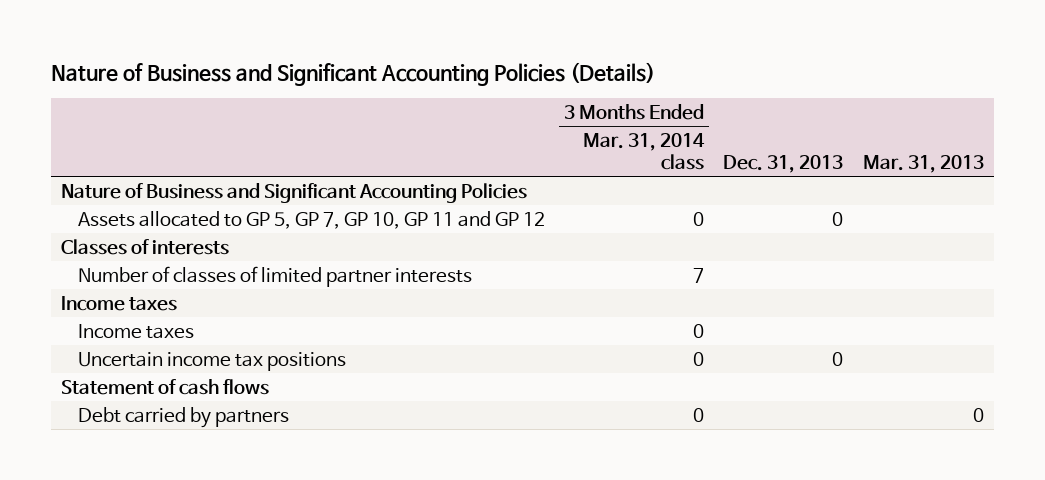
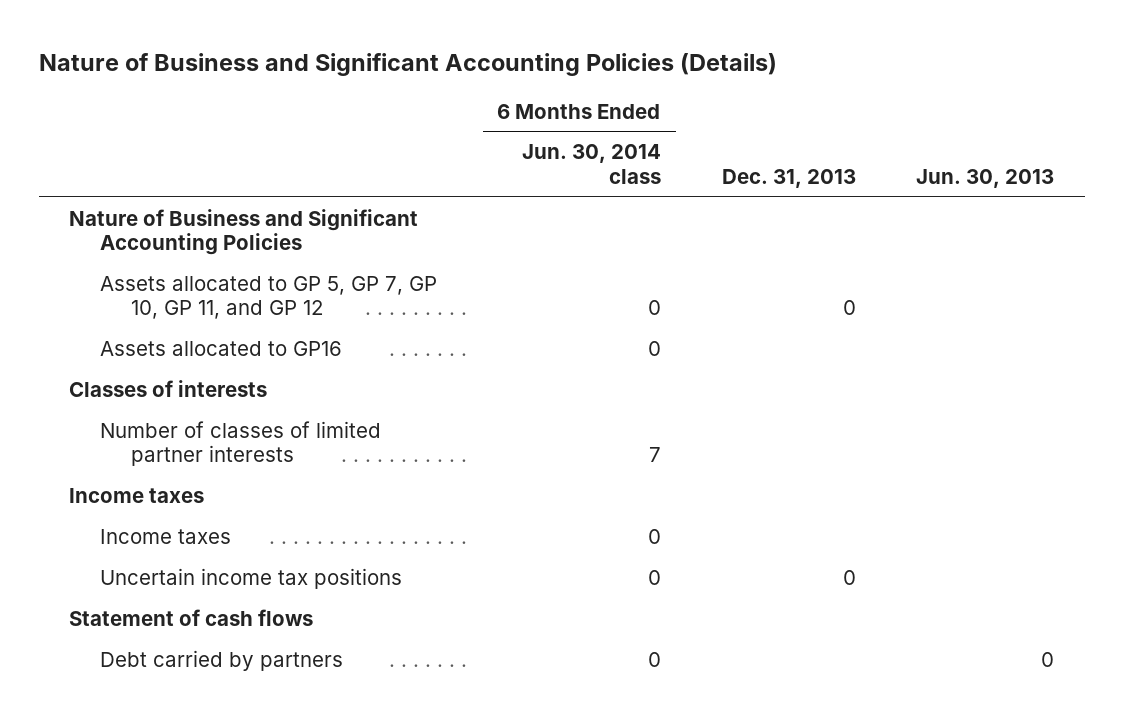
- | 3 Months Ended Mar. 31, 2014 class | Dec. 31, 2013 | Mar. 31, 2013
+ | 6 Months Ended Jun. 30, 2014 class | Dec. 31, 2013 | Jun. 30, 2013
- Assets allocated to GP 5, GP 7, GP 10, GP 11 and GP 12 | 0 | 0 |
+ Assets allocated to GP 5, GP 7, GP 10, GP 11, and GP 12 | 0 | 0 |
+ Assets allocated to GP16 | 0 | |

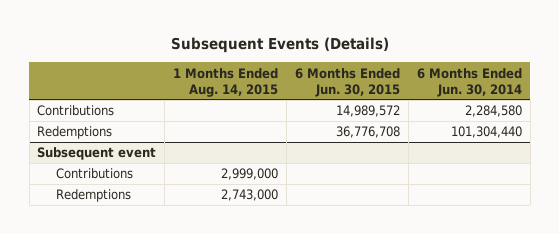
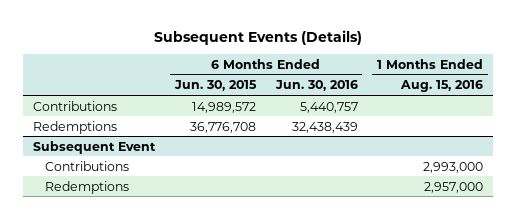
- | 1 Months Ended Aug. 14, 2015 | 6 Months Ended Jun. 30, 2015 | 6 Months Ended Jun. 30, 2014
+ | 6 Months Ended Jun. 30, 2015 | 6 Months Ended Jun. 30, 2016 | 1 Months Ended Aug. 15, 2016
- Subsequent event
+ Subsequent Event

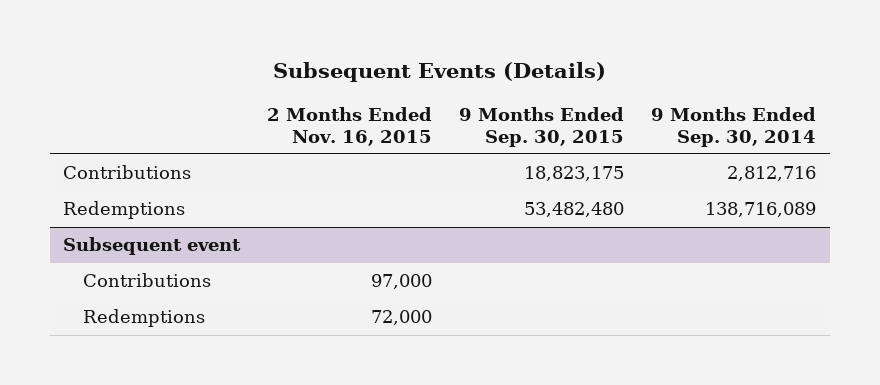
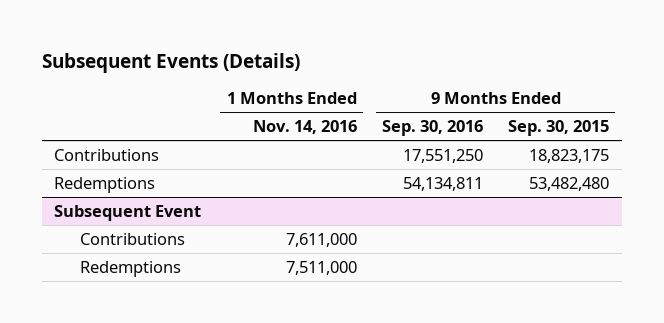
- | 2 Months Ended Nov. 16, 2015 | 9 Months Ended Sep. 30, 2015 | 9 Months Ended Sep. 30, 2014
+ | 1 Months Ended Nov. 14, 2016 | 9 Months Ended Sep. 30, 2016 | 9 Months Ended Sep. 30, 2015
- Subsequent event
+ Subsequent Event

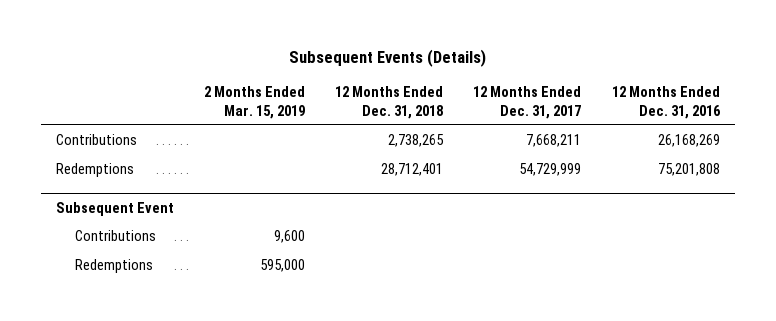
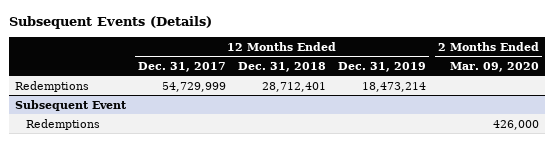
- | 2 Months Ended Mar. 15, 2019 | 12 Months Ended Dec. 31, 2018 | 12 Months Ended Dec. 31, 2017 | 12 Months Ended Dec. 31, 2016
+ | 12 Months Ended Dec. 31, 2017 | 12 Months Ended Dec. 31, 2018 | 12 Months Ended Dec. 31, 2019 | 2 Months Ended Mar. 09, 2020
- Contributions | | 2,738,265 | 7,668,211 | 26,168,269
@ Subsequent Event
- Contributions | 9,600 | | |

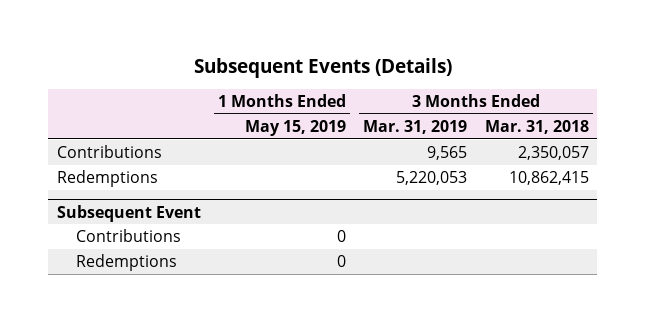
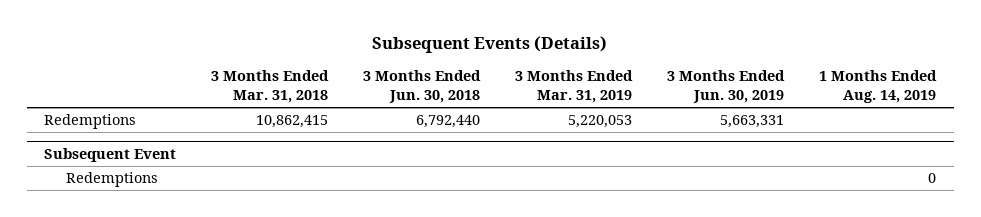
- | 1 Months Ended May 15, 2019 | 3 Months Ended Mar. 31, 2019 | 3 Months Ended Mar. 31, 2018
+ | 3 Months Ended Mar. 31, 2018 | 3 Months Ended Jun. 30, 2018 | 3 Months Ended Mar. 31, 2019 | 3 Months Ended Jun. 30, 2019 | 1 Months Ended Aug. 14, 2019
- Contributions | | 9,565 | 2,350,057
@ Subsequent Event
- Contributions | 0 | |

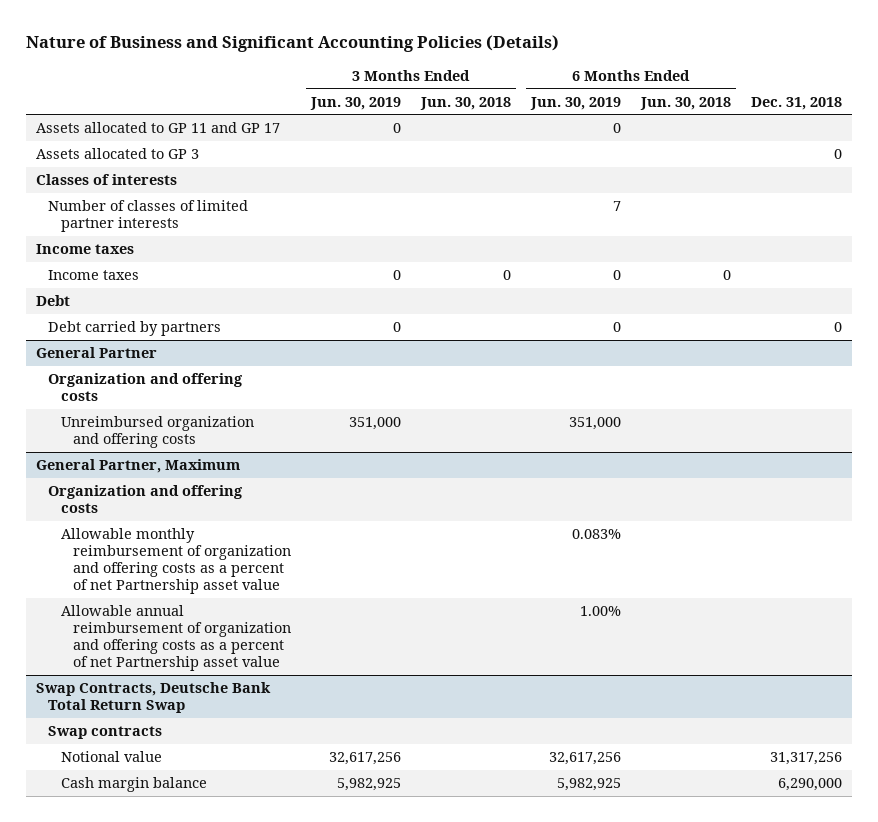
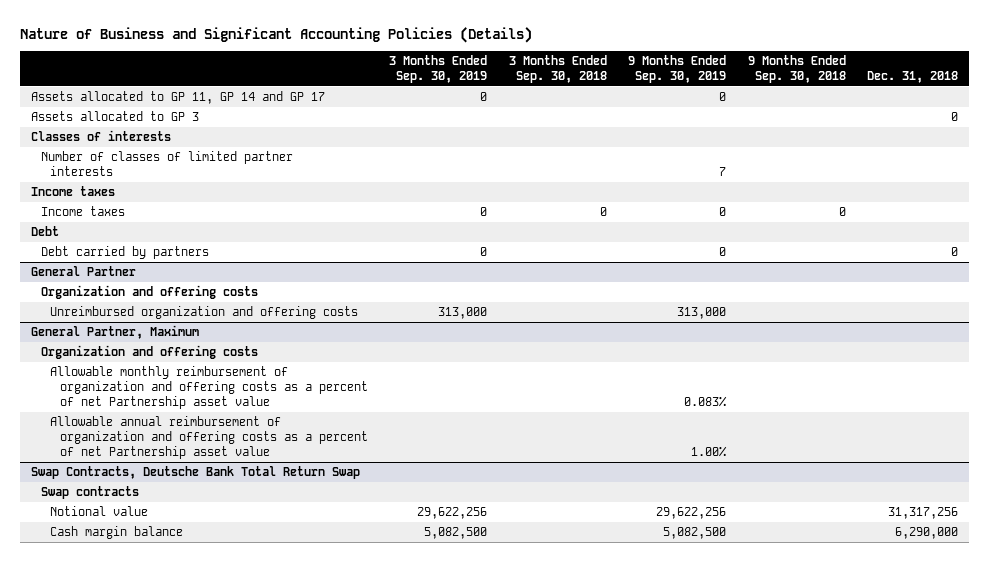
- | 3 Months Ended Jun. 30, 2019 | 3 Months Ended Jun. 30, 2018 | 6 Months Ended Jun. 30, 2019 | 6 Months Ended Jun. 30, 2018 | Dec. 31, 2018
+ | 3 Months Ended Sep. 30, 2019 | 3 Months Ended Sep. 30, 2018 | 9 Months Ended Sep. 30, 2019 | 9 Months Ended Sep. 30, 2018 | Dec. 31, 2018
- Assets allocated to GP 11 and GP 17 | 0 | | 0 | |
+ Assets allocated to GP 11, GP 14 and GP 17 | 0 | | 0 | |

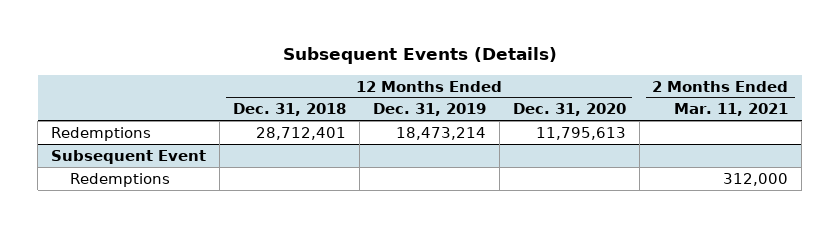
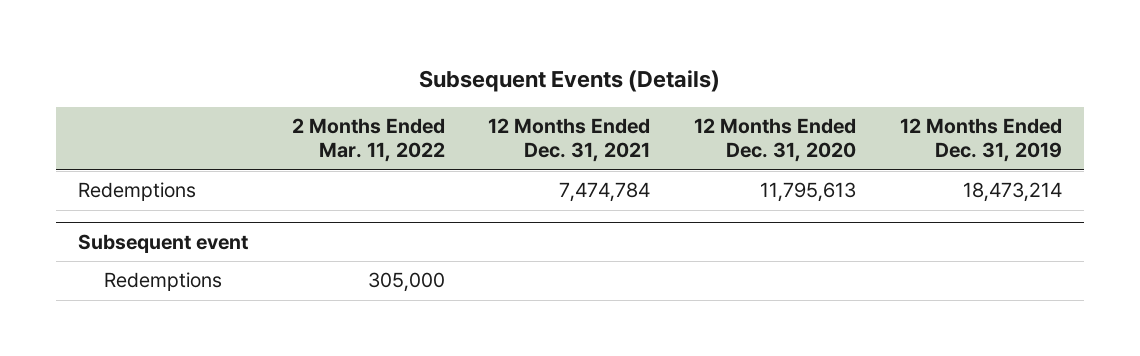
- | 12 Months Ended Dec. 31, 2018 | 12 Months Ended Dec. 31, 2019 | 12 Months Ended Dec. 31, 2020 | 2 Months Ended Mar. 11, 2021
+ | 2 Months Ended Mar. 11, 2022 | 12 Months Ended Dec. 31, 2021 | 12 Months Ended Dec. 31, 2020 | 12 Months Ended Dec. 31, 2019
- Subsequent Event
+ Subsequent event

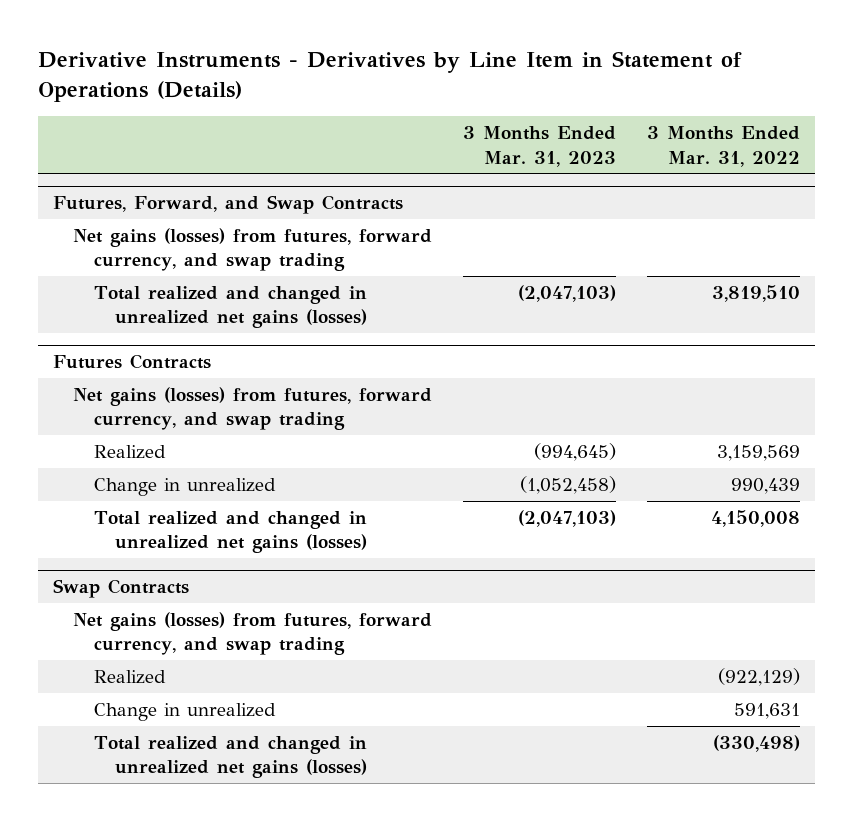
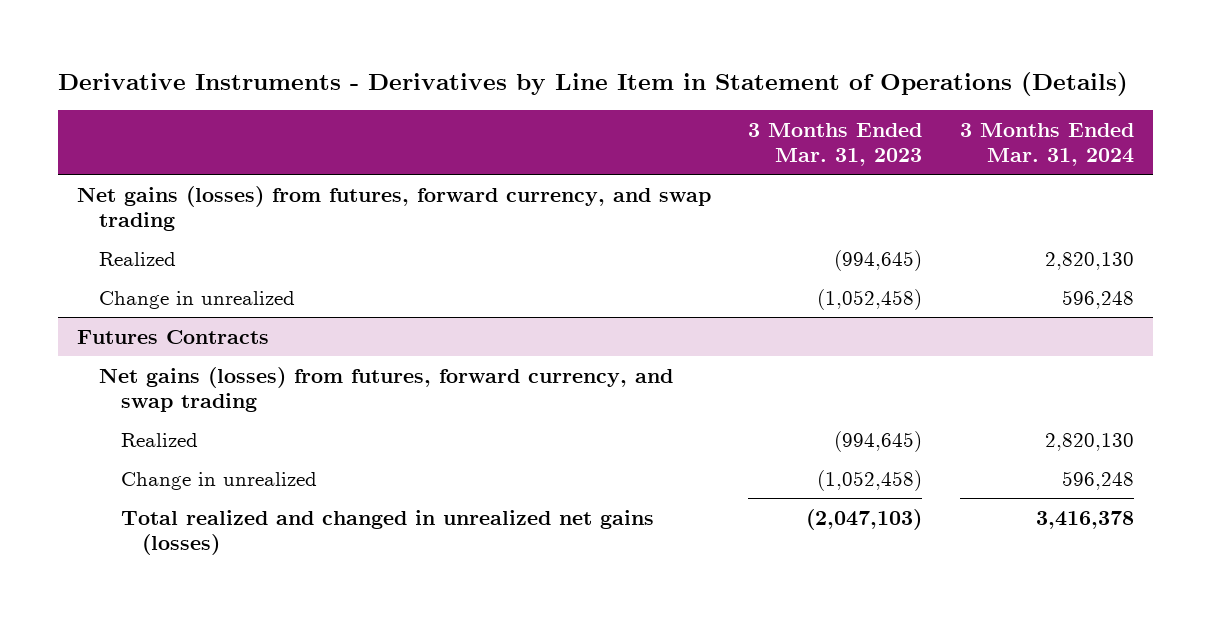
- | 3 Months Ended Mar. 31, 2023 | 3 Months Ended Mar. 31, 2022
+ | 3 Months Ended Mar. 31, 2023 | 3 Months Ended Mar. 31, 2024
- Futures, Forward, and Swap Contracts
- Net gains (losses) from futures, forward currency, and swap trading
- Total realized and changed in unrealized net gains (losses) | (2,047,103) | 3,819,510
+ Net gains (losses) from futures, forward currency, and swap trading
+ Realized | (994,645) | 2,820,130
+ Change in unrealized | (1,052,458) | 596,248
- Swap Contracts
- Net gains (losses) from futures, forward currency, and swap trading
- Realized | | (922,129)
- Change in unrealized | | 591,631
- Total realized and changed in unrealized net gains (losses) | | (330,498)

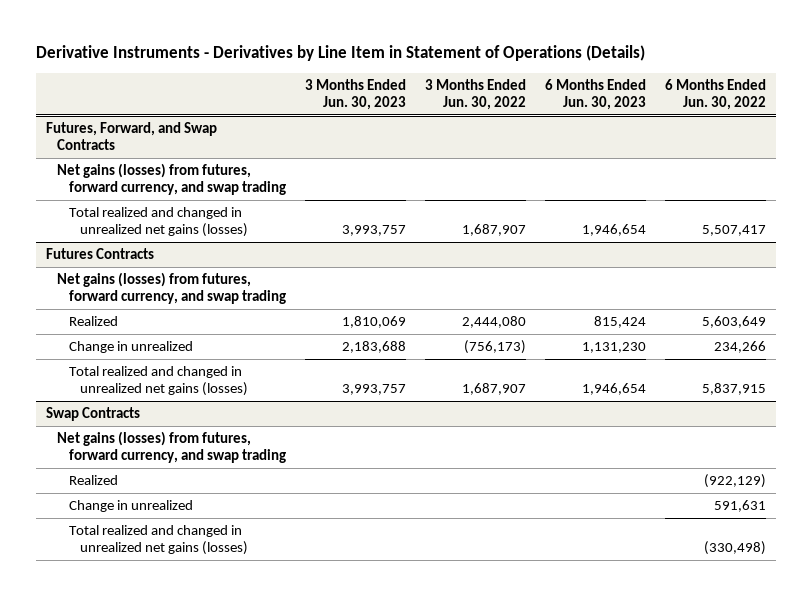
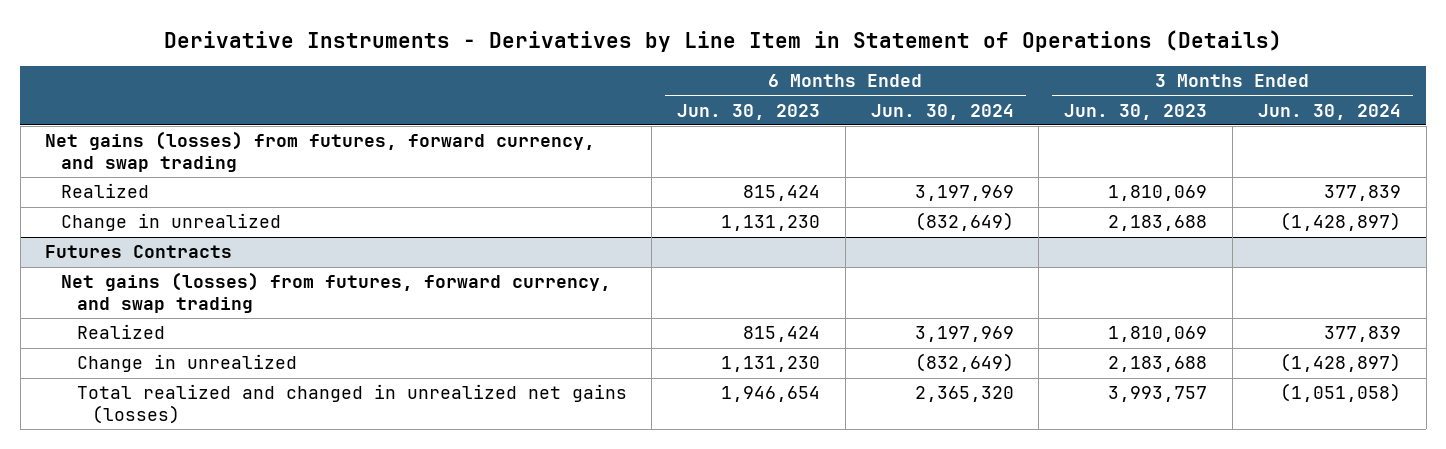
- | 3 Months Ended Jun. 30, 2023 | 3 Months Ended Jun. 30, 2022 | 6 Months Ended Jun. 30, 2023 | 6 Months Ended Jun. 30, 2022
+ | 6 Months Ended Jun. 30, 2023 | 6 Months Ended Jun. 30, 2024 | 3 Months Ended Jun. 30, 2023 | 3 Months Ended Jun. 30, 2024
- Futures, Forward, and Swap Contracts
- Net gains (losses) from futures, forward currency, and swap trading
- Total realized and changed in unrealized net gains (losses) | 3,993,757 | 1,687,907 | 1,946,654 | 5,507,417
+ Net gains (losses) from futures, forward currency, and swap trading
+ Realized | 815,424 | 3,197,969 | 1,810,069 | 377,839
+ Change in unrealized | 1,131,230 | (832,649) | 2,183,688 | (1,428,897)
- Swap Contracts
- Net gains (losses) from futures, forward currency, and swap trading
- Realized | | | | (922,129)
- Change in unrealized | | | | 591,631
- Total realized and changed in unrealized net gains (losses) | | | | (330,498)

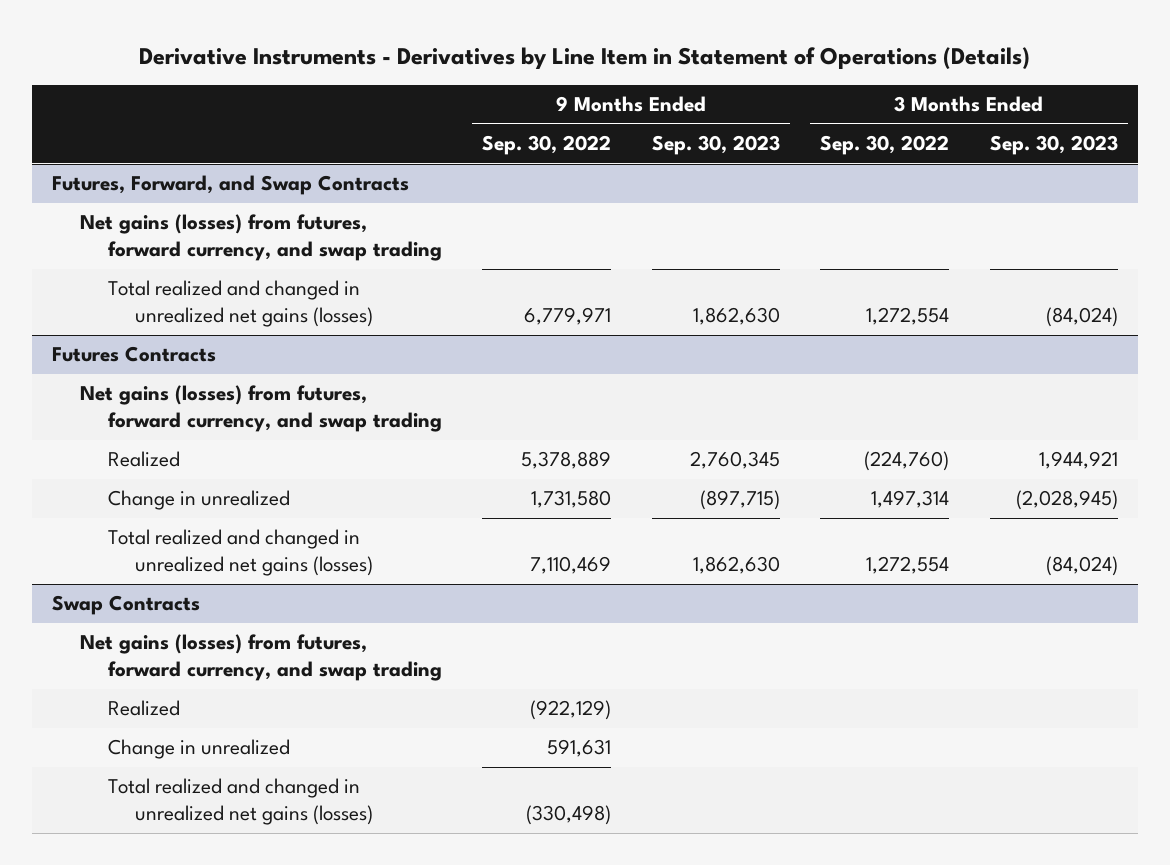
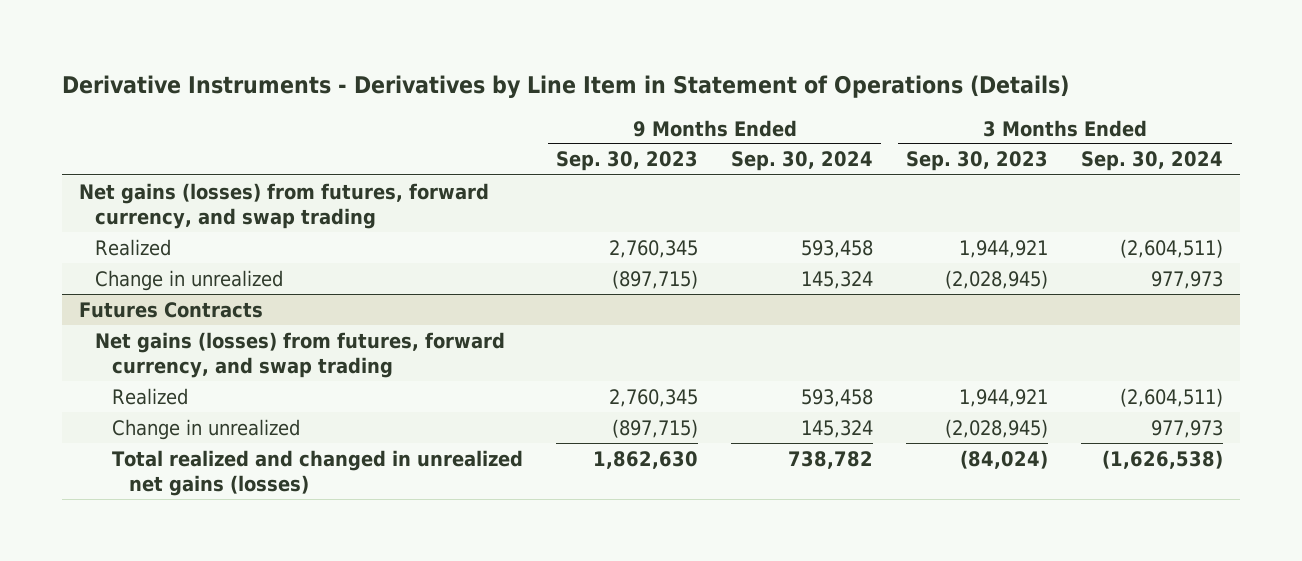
- | 9 Months Ended Sep. 30, 2022 | 9 Months Ended Sep. 30, 2023 | 3 Months Ended Sep. 30, 2022 | 3 Months Ended Sep. 30, 2023
+ | 9 Months Ended Sep. 30, 2023 | 9 Months Ended Sep. 30, 2024 | 3 Months Ended Sep. 30, 2023 | 3 Months Ended Sep. 30, 2024
- Futures, Forward, and Swap Contracts
- Net gains (losses) from futures, forward currency, and swap trading
- Total realized and changed in unrealized net gains (losses) | 6,779,971 | 1,862,630 | 1,272,554 | (84,024)
+ Net gains (losses) from futures, forward currency, and swap trading
+ Realized | 2,760,345 | 593,458 | 1,944,921 | (2,604,511)
+ Change in unrealized | (897,715) | 145,324 | (2,028,945) | 977,973
- Swap Contracts
- Net gains (losses) from futures, forward currency, and swap trading
- Realized | (922,129) | | |
- Change in unrealized | 591,631 | | |
- Total realized and changed in unrealized net gains (losses) | (330,498) | | |

